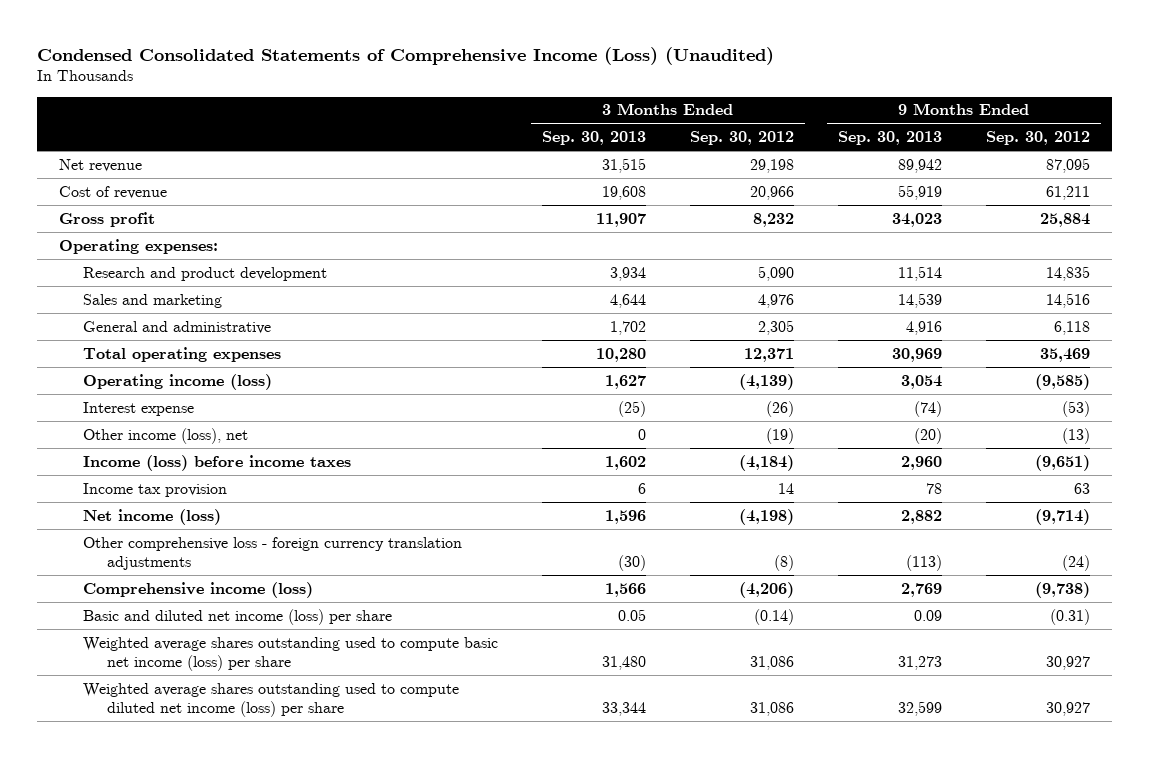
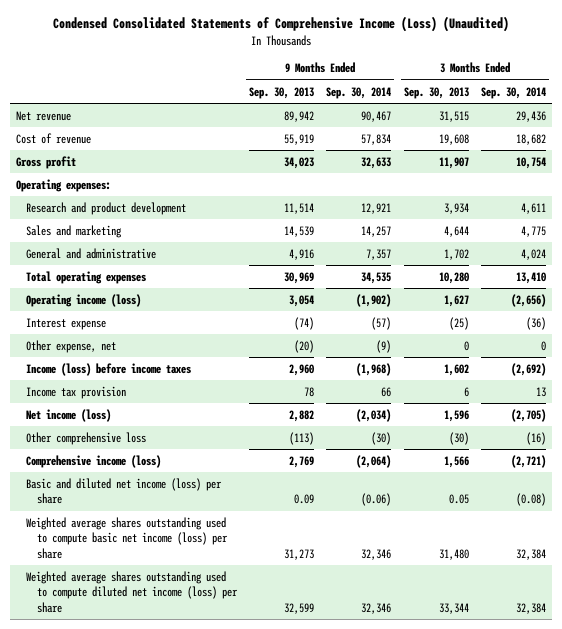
- | 3 Months Ended Sep. 30, 2013 | 3 Months Ended Sep. 30, 2012 | 9 Months Ended Sep. 30, 2013 | 9 Months Ended Sep. 30, 2012
+ | 9 Months Ended Sep. 30, 2013 | 9 Months Ended Sep. 30, 2014 | 3 Months Ended Sep. 30, 2013 | 3 Months Ended Sep. 30, 2014
- Other income (loss), net | 0 | (19) | (20) | (13)
+ Other expense, net | (20) | (9) | 0 | 0
- Other comprehensive loss - foreign currency translation adjustments | (30) | (8) | (113) | (24)
+ Other comprehensive loss | (113) | (30) | (30) | (16)

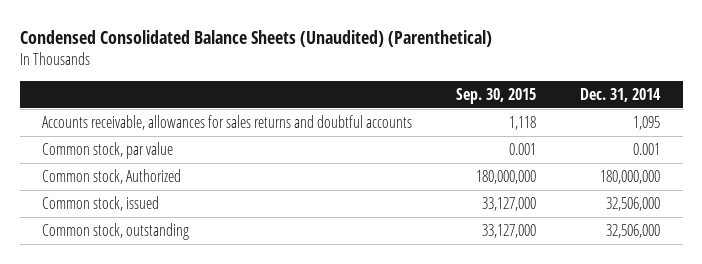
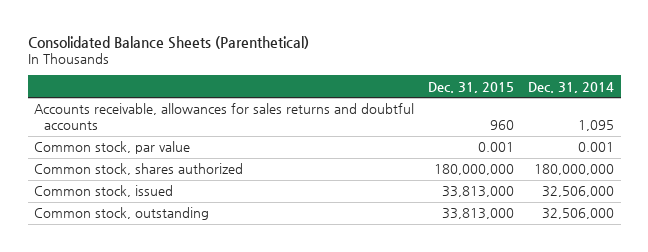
- Condensed Consolidated Balance Sheets (Unaudited) (Parenthetical)
+ Consolidated Balance Sheets (Parenthetical)
- | Sep. 30, 2015 | Dec. 31, 2014
+ | Dec. 31, 2015 | Dec. 31, 2014
- Common stock, Authorized | 180,000,000 | 180,000,000
+ Common stock, shares authorized | 180,000,000 | 180,000,000

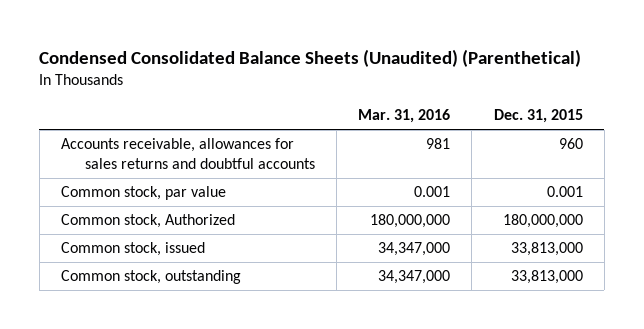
- Consolidated Balance Sheets (Parenthetical)
+ Condensed Consolidated Balance Sheets (Unaudited) (Parenthetical)
- | Dec. 31, 2015 | Dec. 31, 2014
+ | Mar. 31, 2016 | Dec. 31, 2015
- Common stock, shares authorized | 180,000,000 | 180,000,000
+ Common stock, Authorized | 180,000,000 | 180,000,000

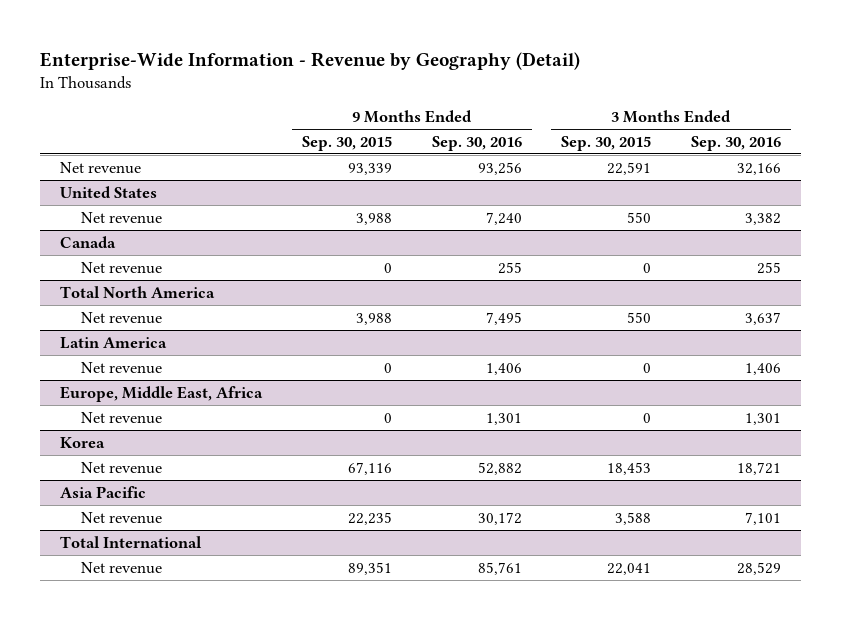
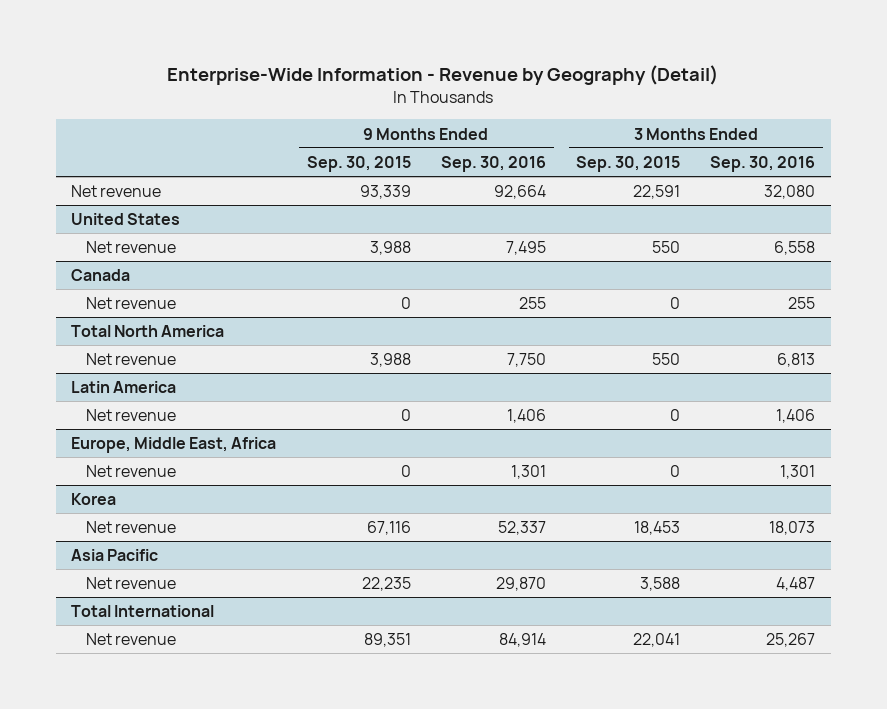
- Net revenue | 93,339 | 93,256 | 22,591 | 32,166
+ Net revenue | 93,339 | 92,664 | 22,591 | 32,080
@ United States
- Net revenue | 3,988 | 7,240 | 550 | 3,382
+ Net revenue | 3,988 | 7,495 | 550 | 6,558
@ Total North America
- Net revenue | 3,988 | 7,495 | 550 | 3,637
+ Net revenue | 3,988 | 7,750 | 550 | 6,813
@ Korea
- Net revenue | 67,116 | 52,882 | 18,453 | 18,721
+ Net revenue | 67,116 | 52,337 | 18,453 | 18,073
@ Asia Pacific
- Net revenue | 22,235 | 30,172 | 3,588 | 7,101
+ Net revenue | 22,235 | 29,870 | 3,588 | 4,487
@ Total International
- Net revenue | 89,351 | 85,761 | 22,041 | 28,529
+ Net revenue | 89,351 | 84,914 | 22,041 | 25,267

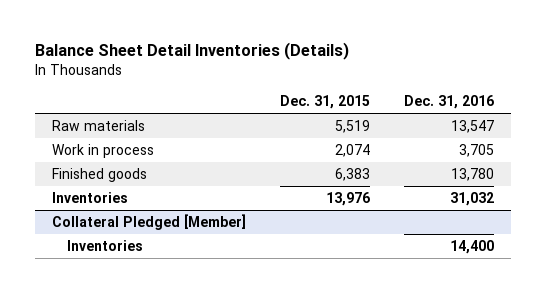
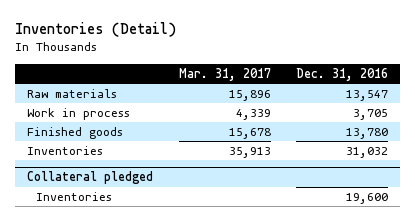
- Balance Sheet Detail Inventories (Details)
+ Inventories (Detail)
- | Dec. 31, 2015 | Dec. 31, 2016
+ | Mar. 31, 2017 | Dec. 31, 2016
- Collateral Pledged [Member]
- Inventories | | 14,400
+ Collateral pledged
+ Inventories | | 19,600

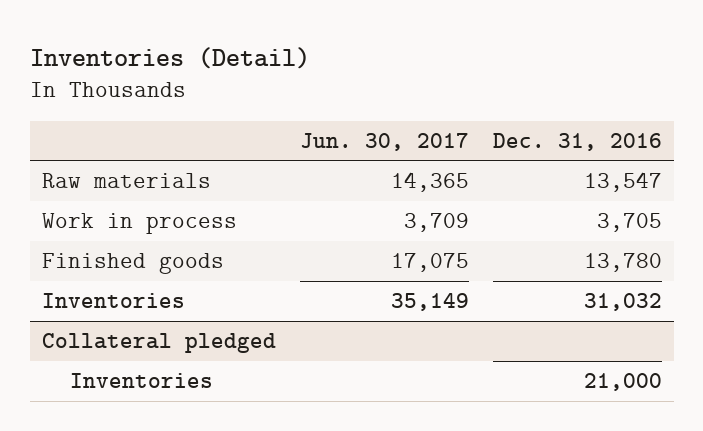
- | Mar. 31, 2017 | Dec. 31, 2016
+ | Jun. 30, 2017 | Dec. 31, 2016
@ Collateral pledged
- Inventories | | 19,600
+ Inventories | | 21,000

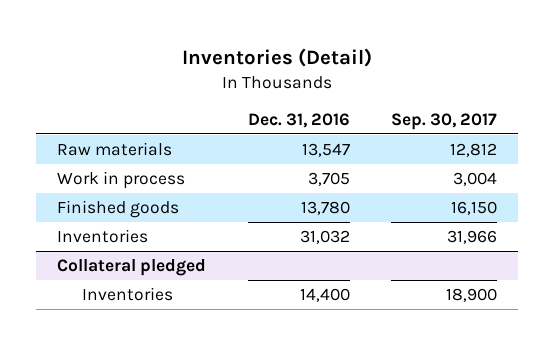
- | Jun. 30, 2017 | Dec. 31, 2016
+ | Dec. 31, 2016 | Sep. 30, 2017
@ Collateral pledged
- Inventories | | 21,000
+ Inventories | 14,400 | 18,900

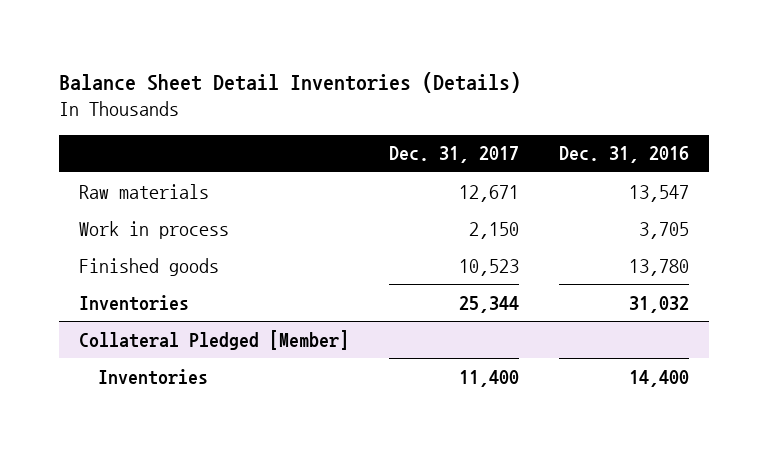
- Inventories (Detail)
+ Balance Sheet Detail Inventories (Details)
- | Dec. 31, 2016 | Sep. 30, 2017
+ | Dec. 31, 2017 | Dec. 31, 2016
- Collateral pledged
+ Collateral Pledged [Member]

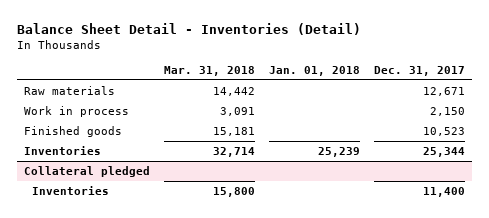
- Balance Sheet Detail Inventories (Details)
+ Balance Sheet Detail - Inventories (Detail)
- | Dec. 31, 2017 | Dec. 31, 2016
+ | Mar. 31, 2018 | Jan. 01, 2018 | Dec. 31, 2017
- Collateral Pledged [Member]
+ Collateral pledged

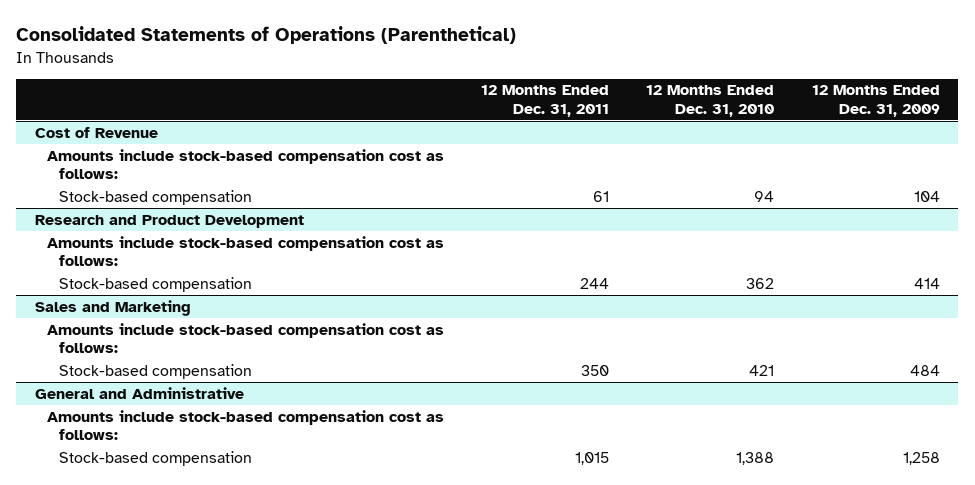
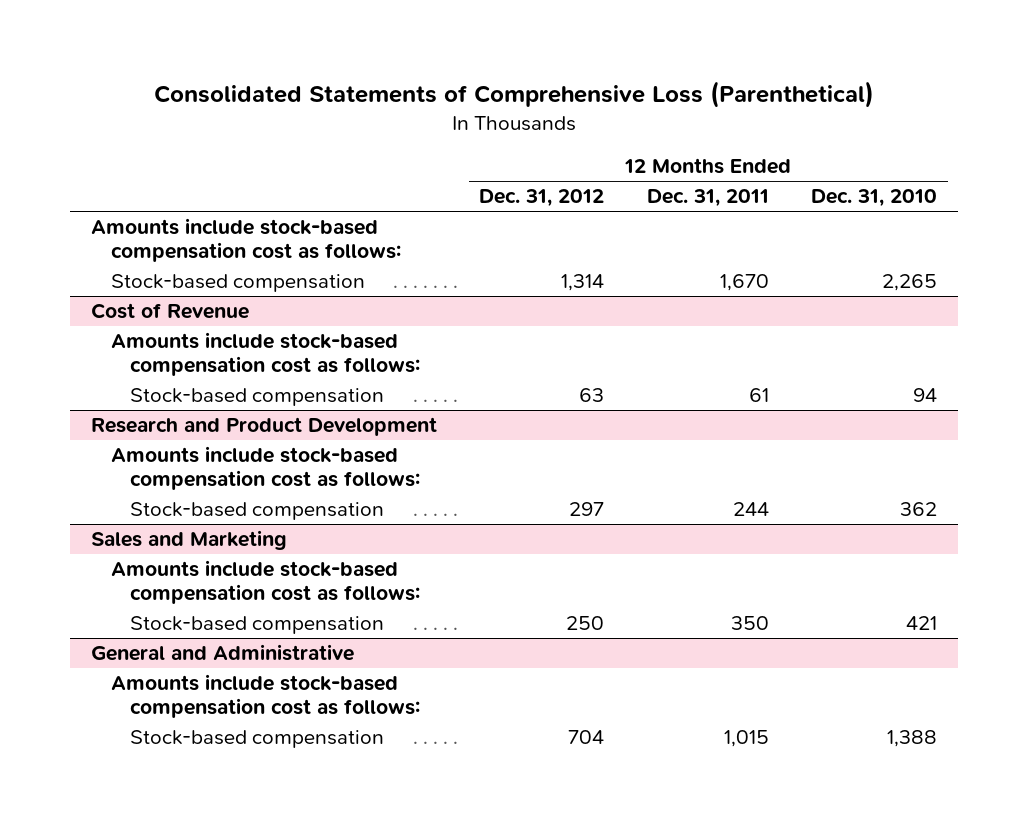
- Consolidated Statements of Operations (Parenthetical)
+ Consolidated Statements of Comprehensive Loss (Parenthetical)
- | 12 Months Ended Dec. 31, 2011 | 12 Months Ended Dec. 31, 2010 | 12 Months Ended Dec. 31, 2009
+ | 12 Months Ended Dec. 31, 2012 | 12 Months Ended Dec. 31, 2011 | 12 Months Ended Dec. 31, 2010
+ Amounts include stock-based compensation cost as follows:
+ Stock-based compensation | 1,314 | 1,670 | 2,265

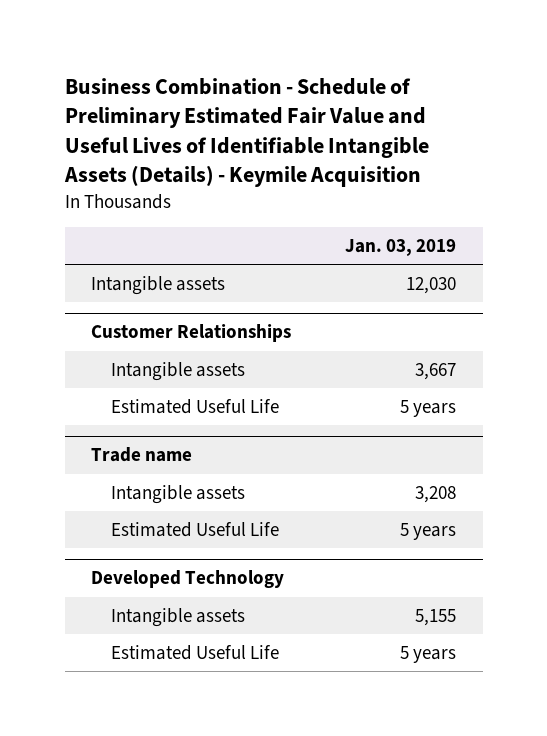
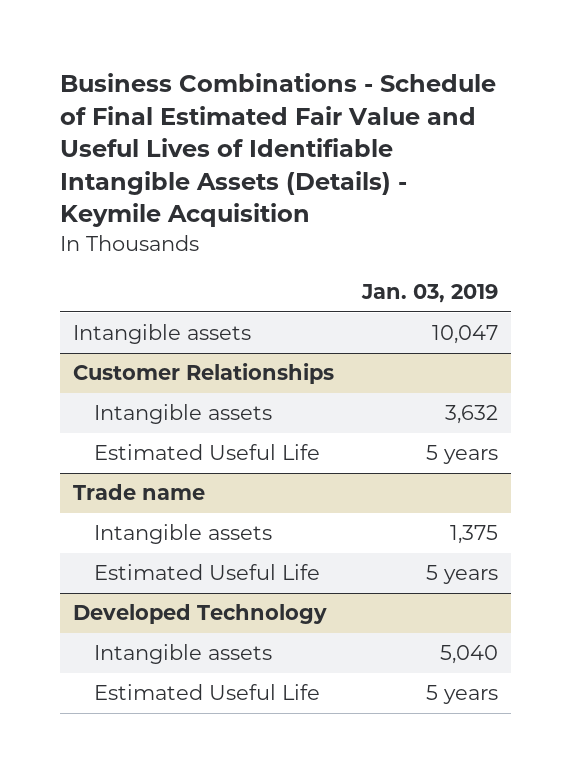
- Business Combination - Schedule of Preliminary Estimated Fair Value and Useful Lives of Identifiable Intangible Assets (Details) - Keymile Acquisition
+ Business Combinations - Schedule of Final Estimated Fair Value and Useful Lives of Identifiable Intangible Assets (Details) - Keymile Acquisition
- Intangible assets | 12,030
+ Intangible assets | 10,047
@ Customer Relationships
- Intangible assets | 3,667
+ Intangible assets | 3,632
@ Trade name
- Intangible assets | 3,208
+ Intangible assets | 1,375
@ Developed Technology
- Intangible assets | 5,155
+ Intangible assets | 5,040

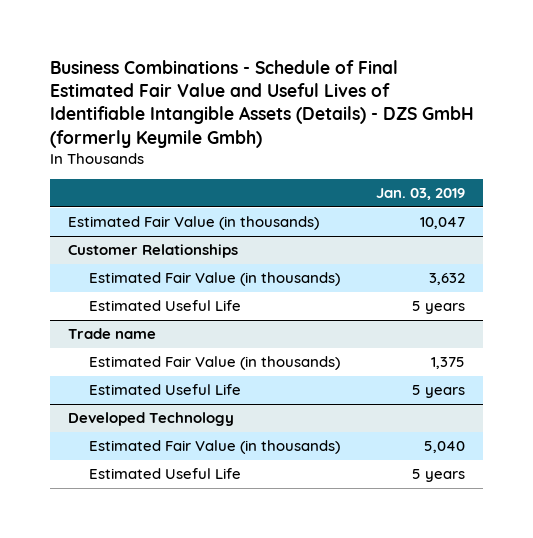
- Business Combinations - Schedule of Final Estimated Fair Value and Useful Lives of Identifiable Intangible Assets (Details) - Keymile Acquisition
+ Business Combinations - Schedule of Final Estimated Fair Value and Useful Lives of Identifiable Intangible Assets (Details) - DZS GmbH (formerly Keymile Gmbh)
- Intangible assets | 10,047
+ Estimated Fair Value (in thousands) | 10,047
@ Customer Relationships
- Intangible assets | 3,632
+ Estimated Fair Value (in thousands) | 3,632
@ Trade name
- Intangible assets | 1,375
+ Estimated Fair Value (in thousands) | 1,375
@ Developed Technology
- Intangible assets | 5,040
+ Estimated Fair Value (in thousands) | 5,040

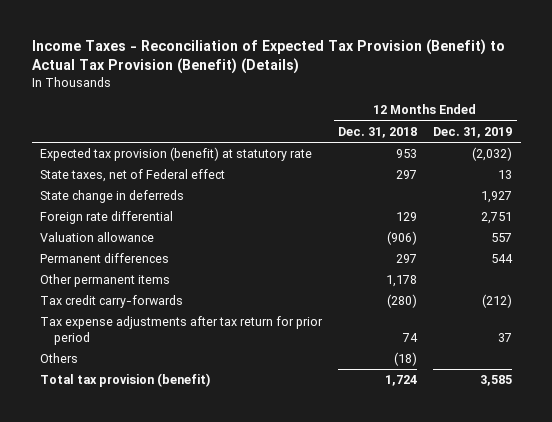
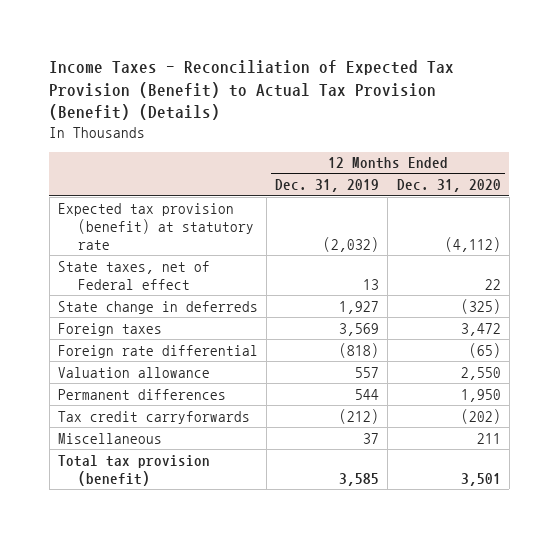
- | 12 Months Ended Dec. 31, 2018 | 12 Months Ended Dec. 31, 2019
+ | 12 Months Ended Dec. 31, 2019 | 12 Months Ended Dec. 31, 2020
- Foreign rate differential | 129 | 2,751
+ Foreign taxes | 3,569 | 3,472
+ Foreign rate differential | (818) | (65)
- Other permanent items | 1,178 |
- Tax credit carry-forwards | (280) | (212)
- Tax expense adjustments after tax return for prior period | 74 | 37
- Others | (18) |
+ Tax credit carryforwards | (212) | (202)
+ Miscellaneous | 37 | 211

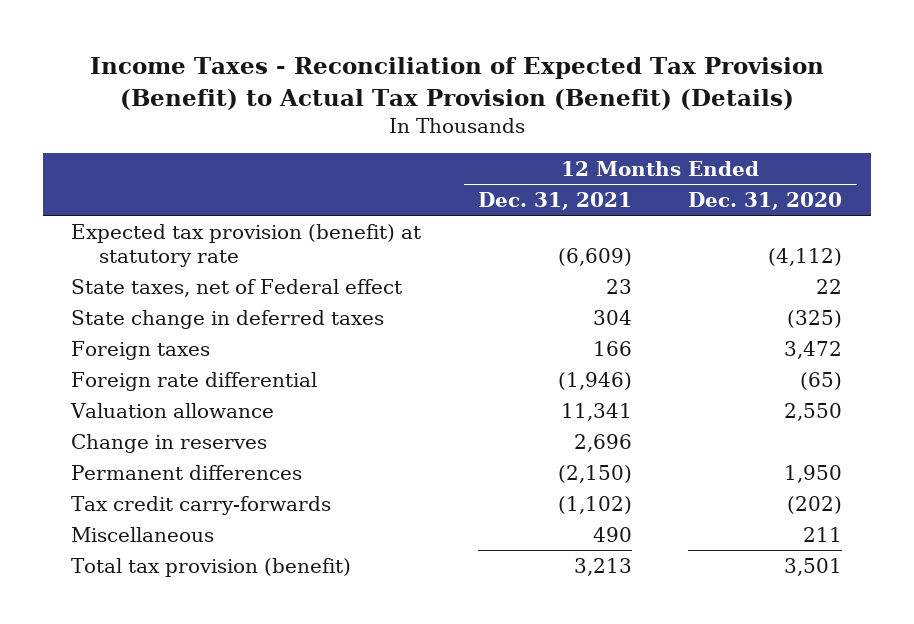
- | 12 Months Ended Dec. 31, 2019 | 12 Months Ended Dec. 31, 2020
+ | 12 Months Ended Dec. 31, 2021 | 12 Months Ended Dec. 31, 2020
- State change in deferreds | 1,927 | (325)
+ State change in deferred taxes | 304 | (325)
+ Change in reserves | 2,696 |
- Tax credit carryforwards | (212) | (202)
+ Tax credit carry-forwards | (1,102) | (202)

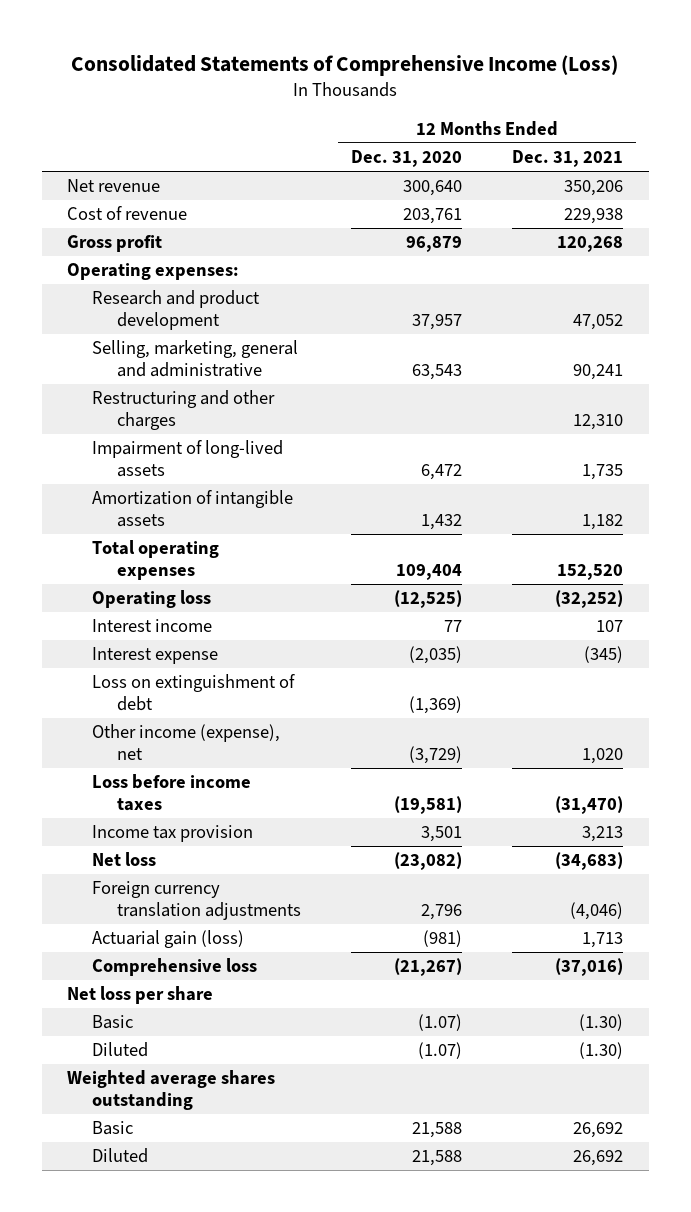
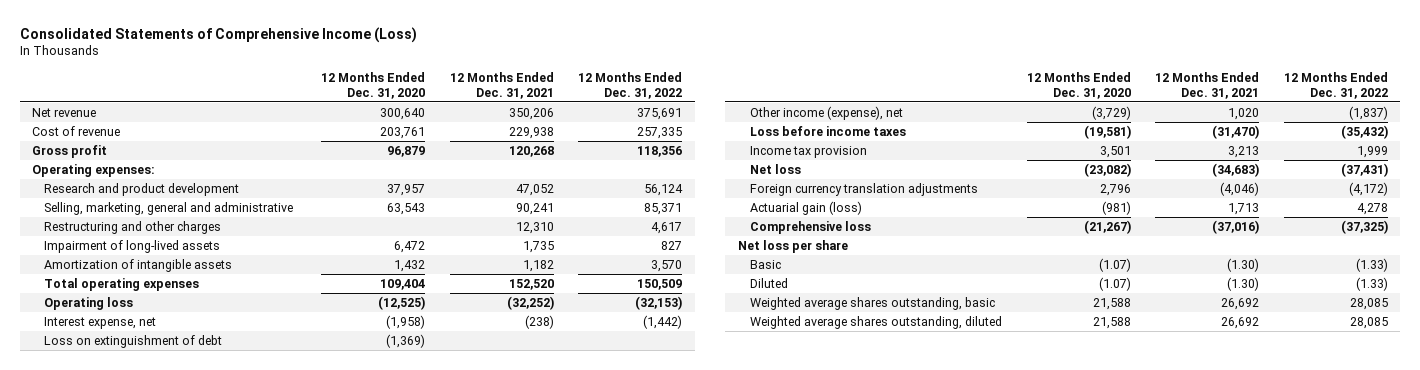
- | 12 Months Ended Dec. 31, 2020 | 12 Months Ended Dec. 31, 2021
+ | 12 Months Ended Dec. 31, 2020 | 12 Months Ended Dec. 31, 2021 | 12 Months Ended Dec. 31, 2022
- Interest income | 77 | 107
- Interest expense | (2,035) | (345)
+ Interest expense, net | (1,958) | (238) | (1,442)
- Weighted average shares outstanding
- Basic | 21,588 | 26,692
- Diluted | 21,588 | 26,692
+ Weighted average shares outstanding, basic | 21,588 | 26,692 | 28,085
+ Weighted average shares outstanding, diluted | 21,588 | 26,692 | 28,085

